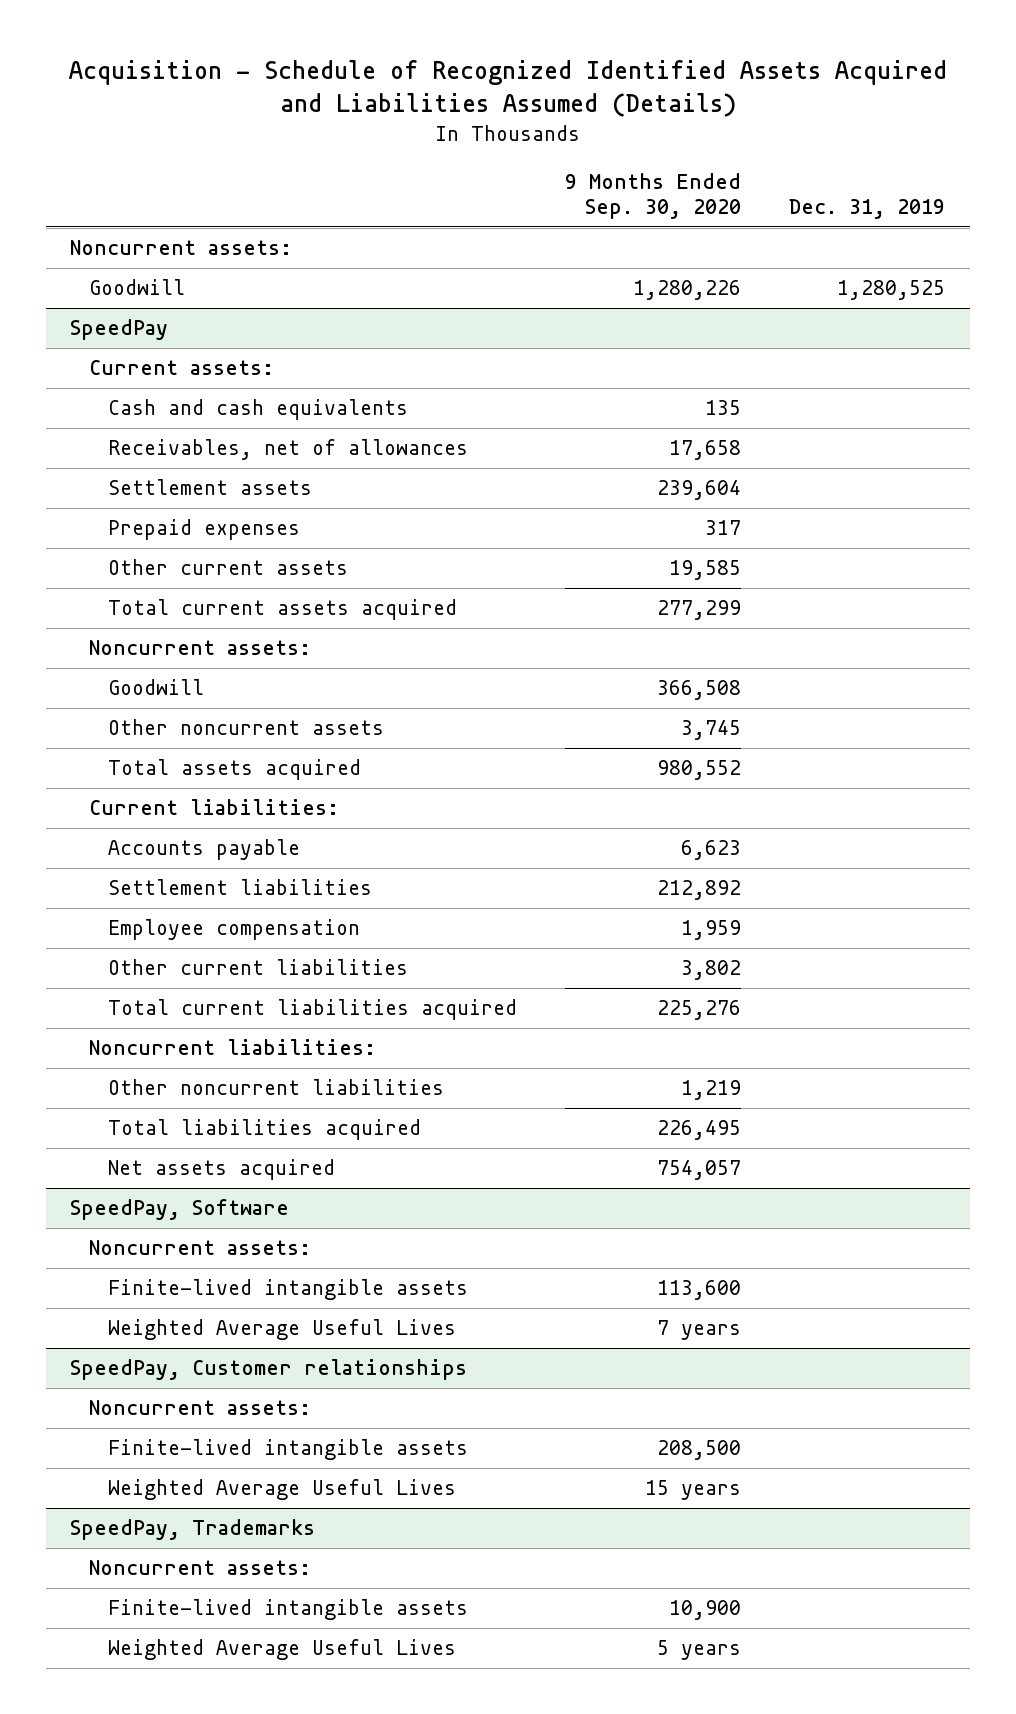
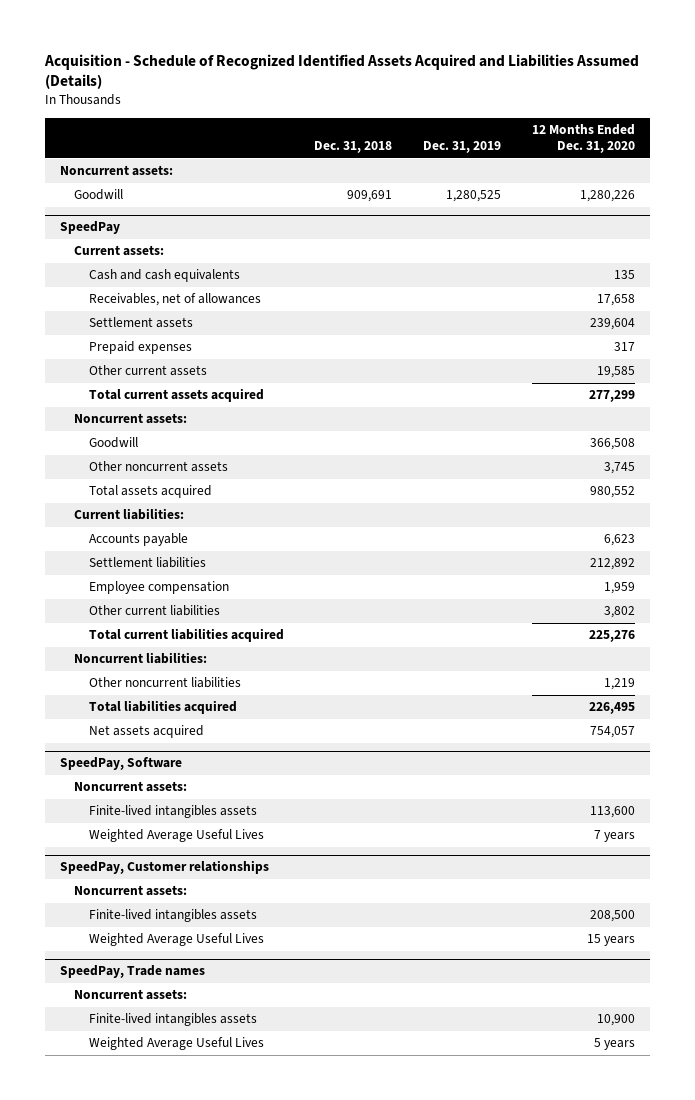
- | 9 Months Ended Sep. 30, 2020 | Dec. 31, 2019
+ | Dec. 31, 2018 | Dec. 31, 2019 | 12 Months Ended Dec. 31, 2020
@ SpeedPay, Software
- Finite-lived intangible assets | 113,600 |
+ Finite-lived intangibles assets | | | 113,600
@ SpeedPay, Customer relationships
- Finite-lived intangible assets | 208,500 |
+ Finite-lived intangibles assets | | | 208,500
- SpeedPay, Trademarks
- Noncurrent assets:
- Finite-lived intangible assets | 10,900 |
- Weighted Average Useful Lives | 5 years |
+ SpeedPay, Trade names
+ Noncurrent assets:
+ Finite-lived intangibles assets | | | 10,900
+ Weighted Average Useful Lives | | | 5 years

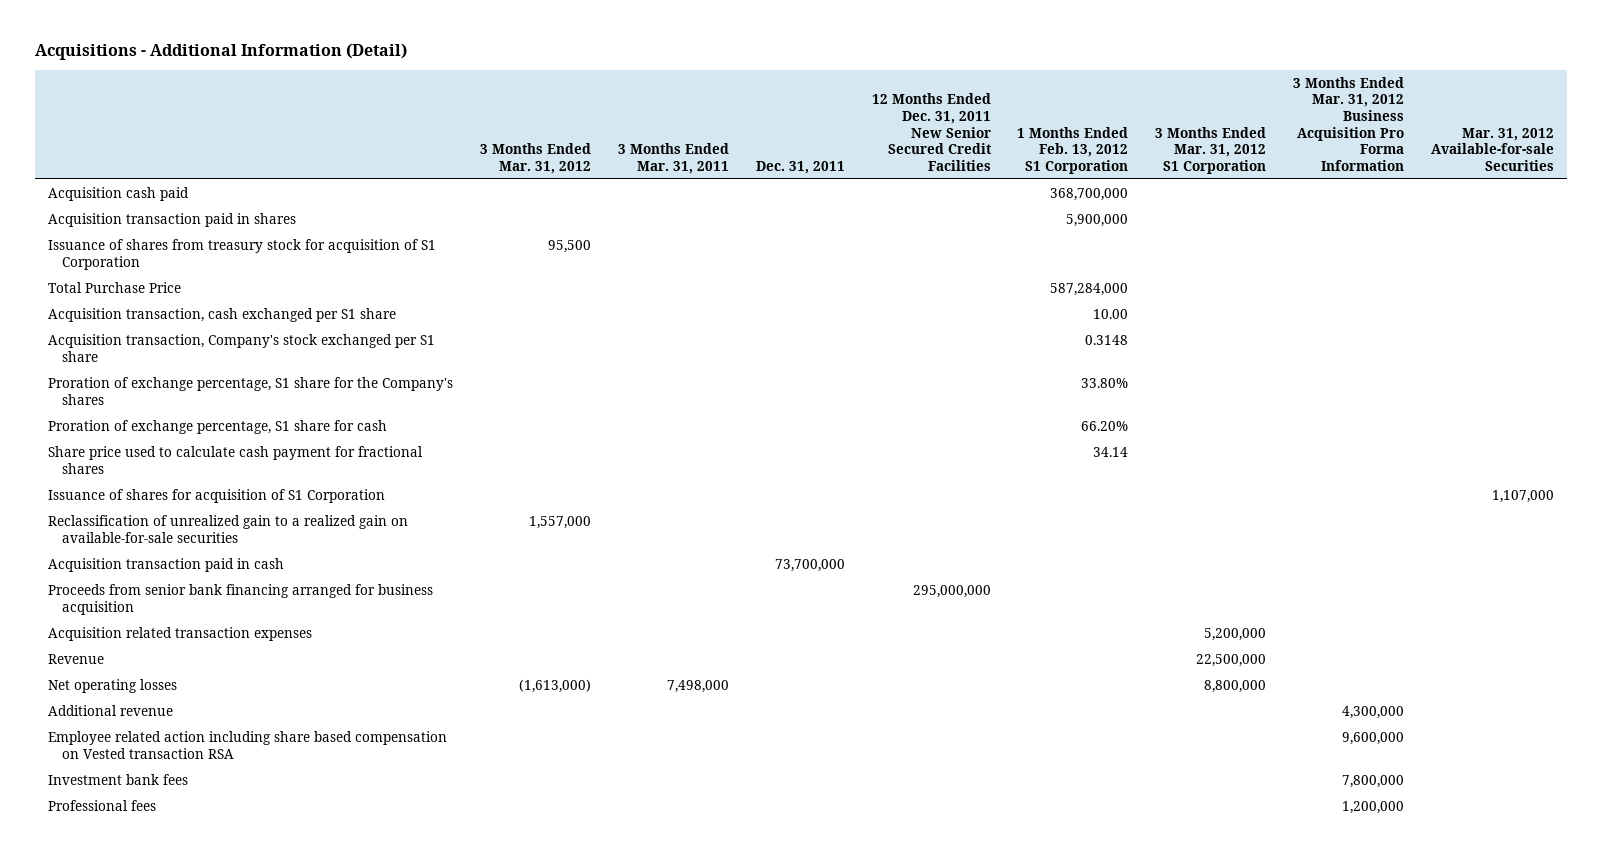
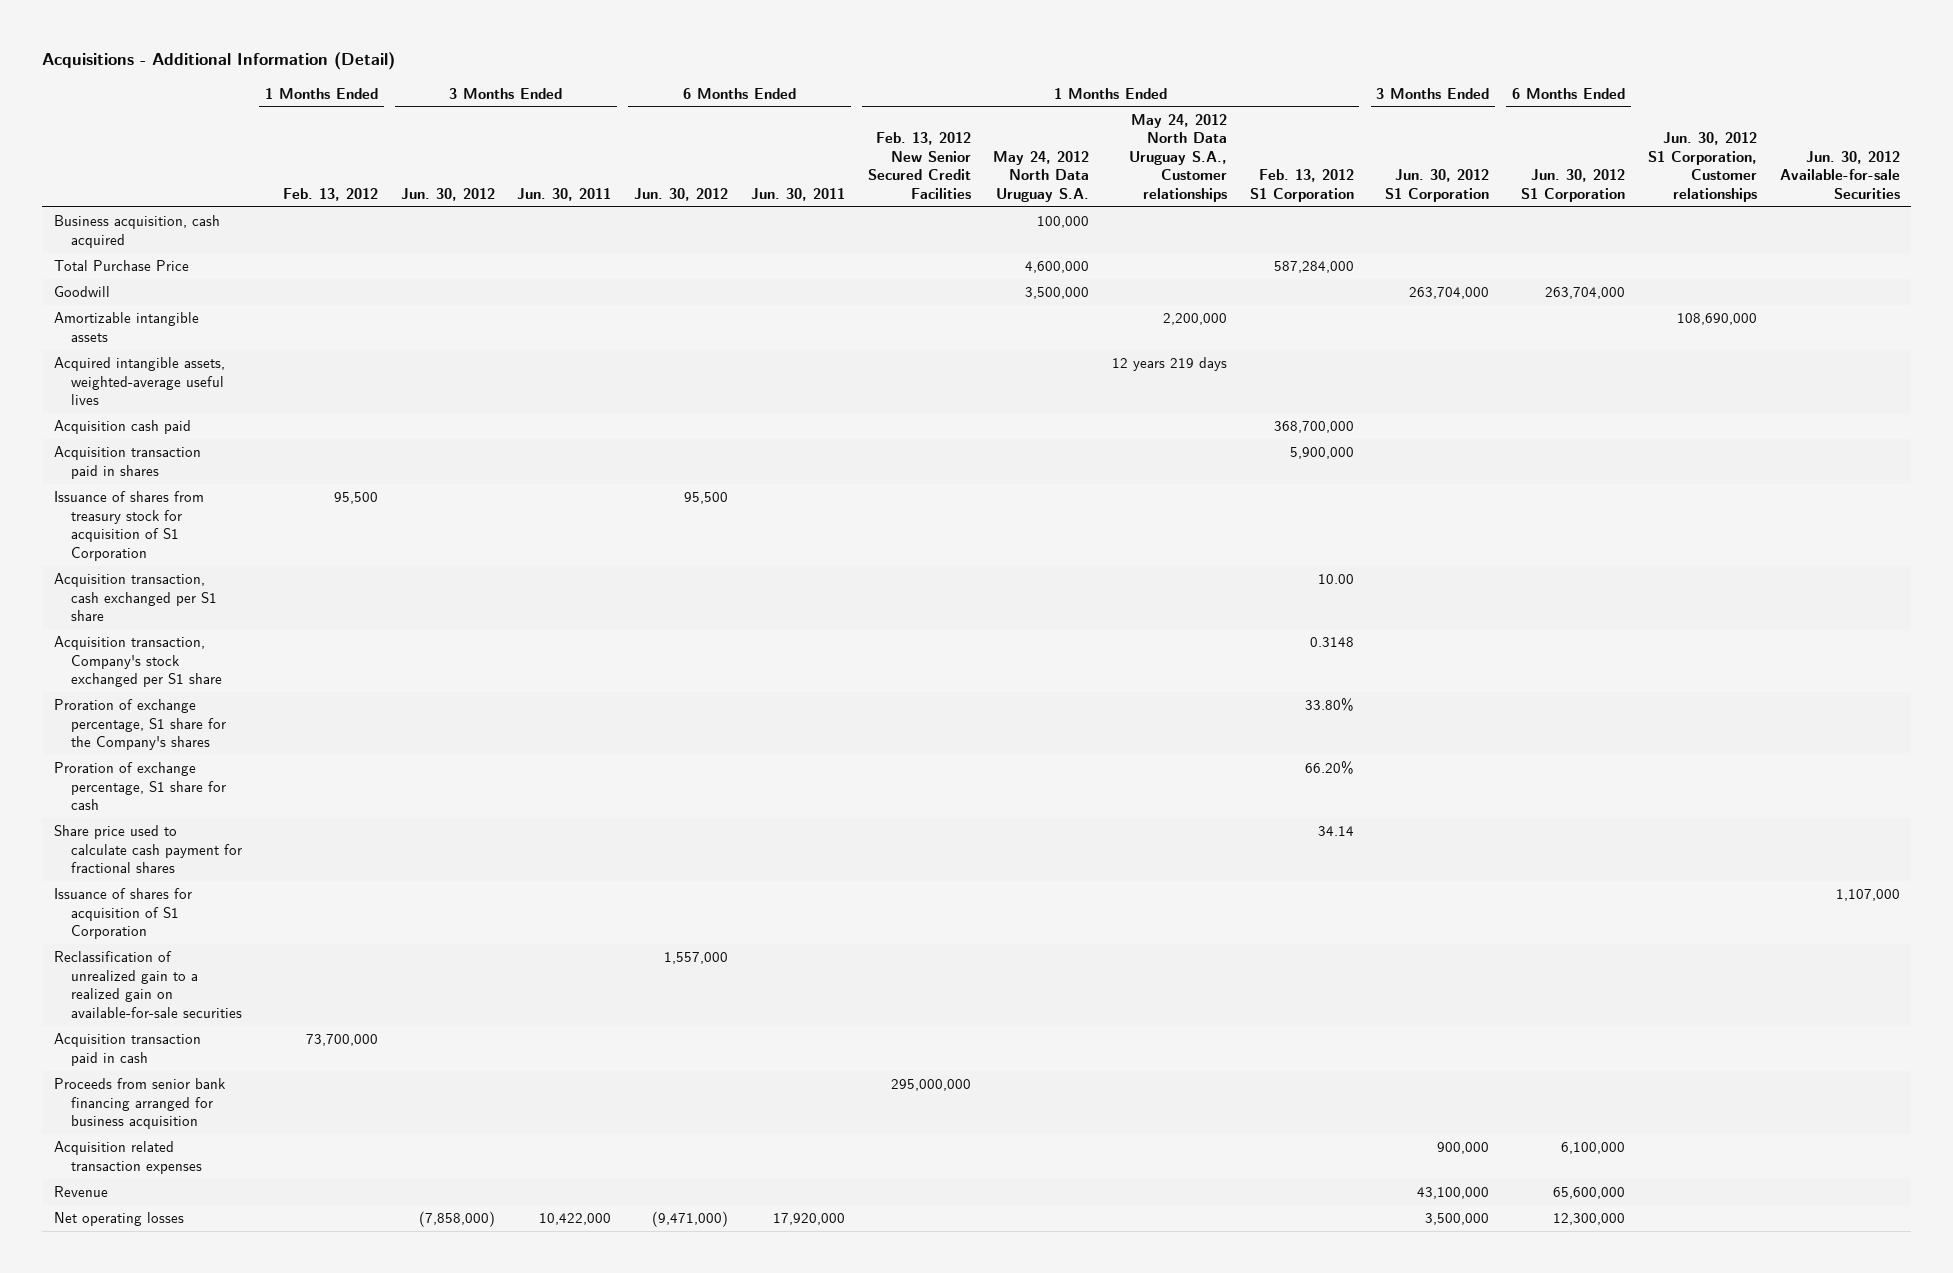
- | 3 Months Ended Mar. 31, 2012 | 3 Months Ended Mar. 31, 2011 | Dec. 31, 2011 | 12 Months Ended Dec. 31, 2011 New Senior Secured Credit Facilities | 1 Months Ended Feb. 13, 2012 S1 Corporation | 3 Months Ended Mar. 31, 2012 S1 Corporation | 3 Months Ended Mar. 31, 2012 Business Acquisition Pro Forma Information | Mar. 31, 2012 Available-for-sale Securities
+ | 1 Months Ended Feb. 13, 2012 | 3 Months Ended Jun. 30, 2012 | 3 Months Ended Jun. 30, 2011 | 6 Months Ended Jun. 30, 2012 | 6 Months Ended Jun. 30, 2011 | 1 Months Ended Feb. 13, 2012 New Senior Secured Credit Facilities | 1 Months Ended May 24, 2012 North Data Uruguay S.A. | 1 Months Ended May 24, 2012 North Data Uruguay S.A., Customer relationships | 1 Months Ended Feb. 13, 2012 S1 Corporation | 3 Months Ended Jun. 30, 2012 S1 Corporation | 6 Months Ended Jun. 30, 2012 S1 Corporation | Jun. 30, 2012 S1 Corporation, Customer relationships | Jun. 30, 2012 Available-for-sale Securities
+ Business acquisition, cash acquired | | | | | | | 100,000 | | | | | |
moved up: Total Purchase Price | | | | | | | 4,600,000 | | 587,284,000 | | | |
+ Goodwill | | | | | | | 3,500,000 | | | 263,704,000 | 263,704,000 | |
+ Amortizable intangible assets | | | | | | | | 2,200,000 | | | | 108,690,000 |
+ Acquired intangible assets, weighted-average useful lives | | | | | | | | 12 years 219 days | | | | |
- Additional revenue | | | | | | | 4,300,000 |
- Employee related action including share based compensation on Vested transaction RSA | | | | | | | 9,600,000 |
- Investment bank fees | | | | | | | 7,800,000 |
- Professional fees | | | | | | | 1,200,000 |

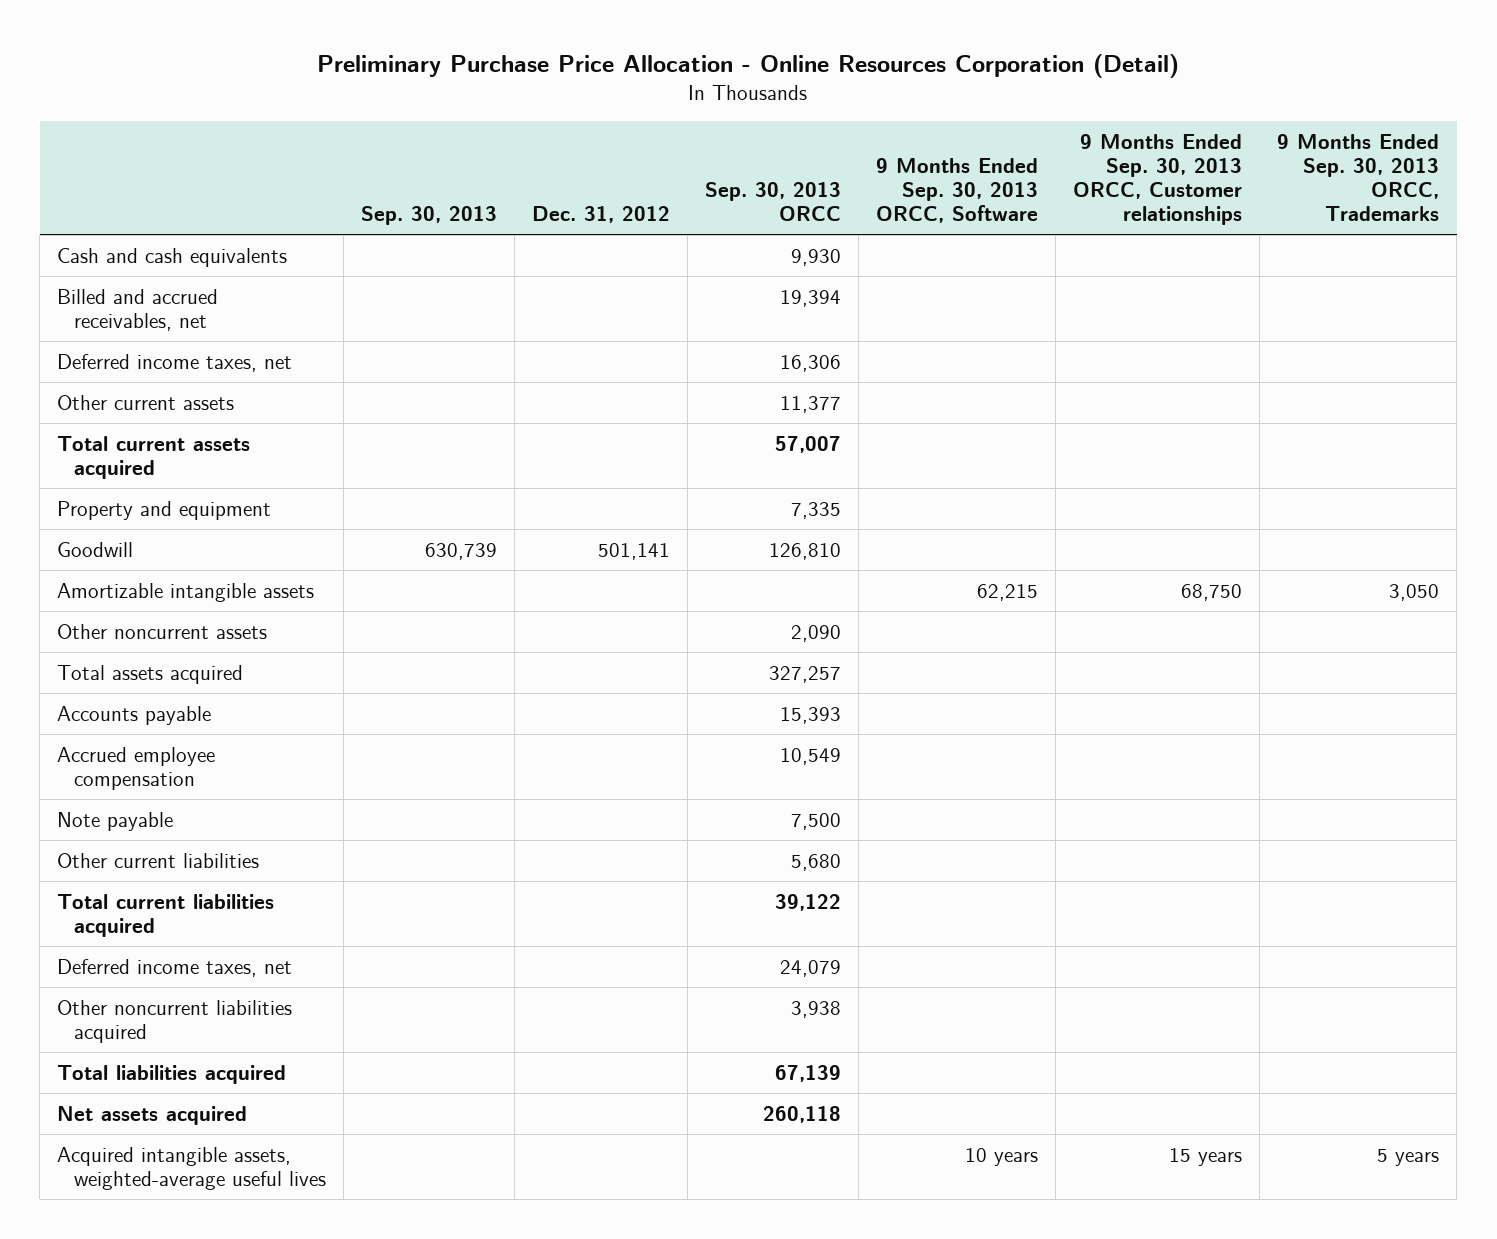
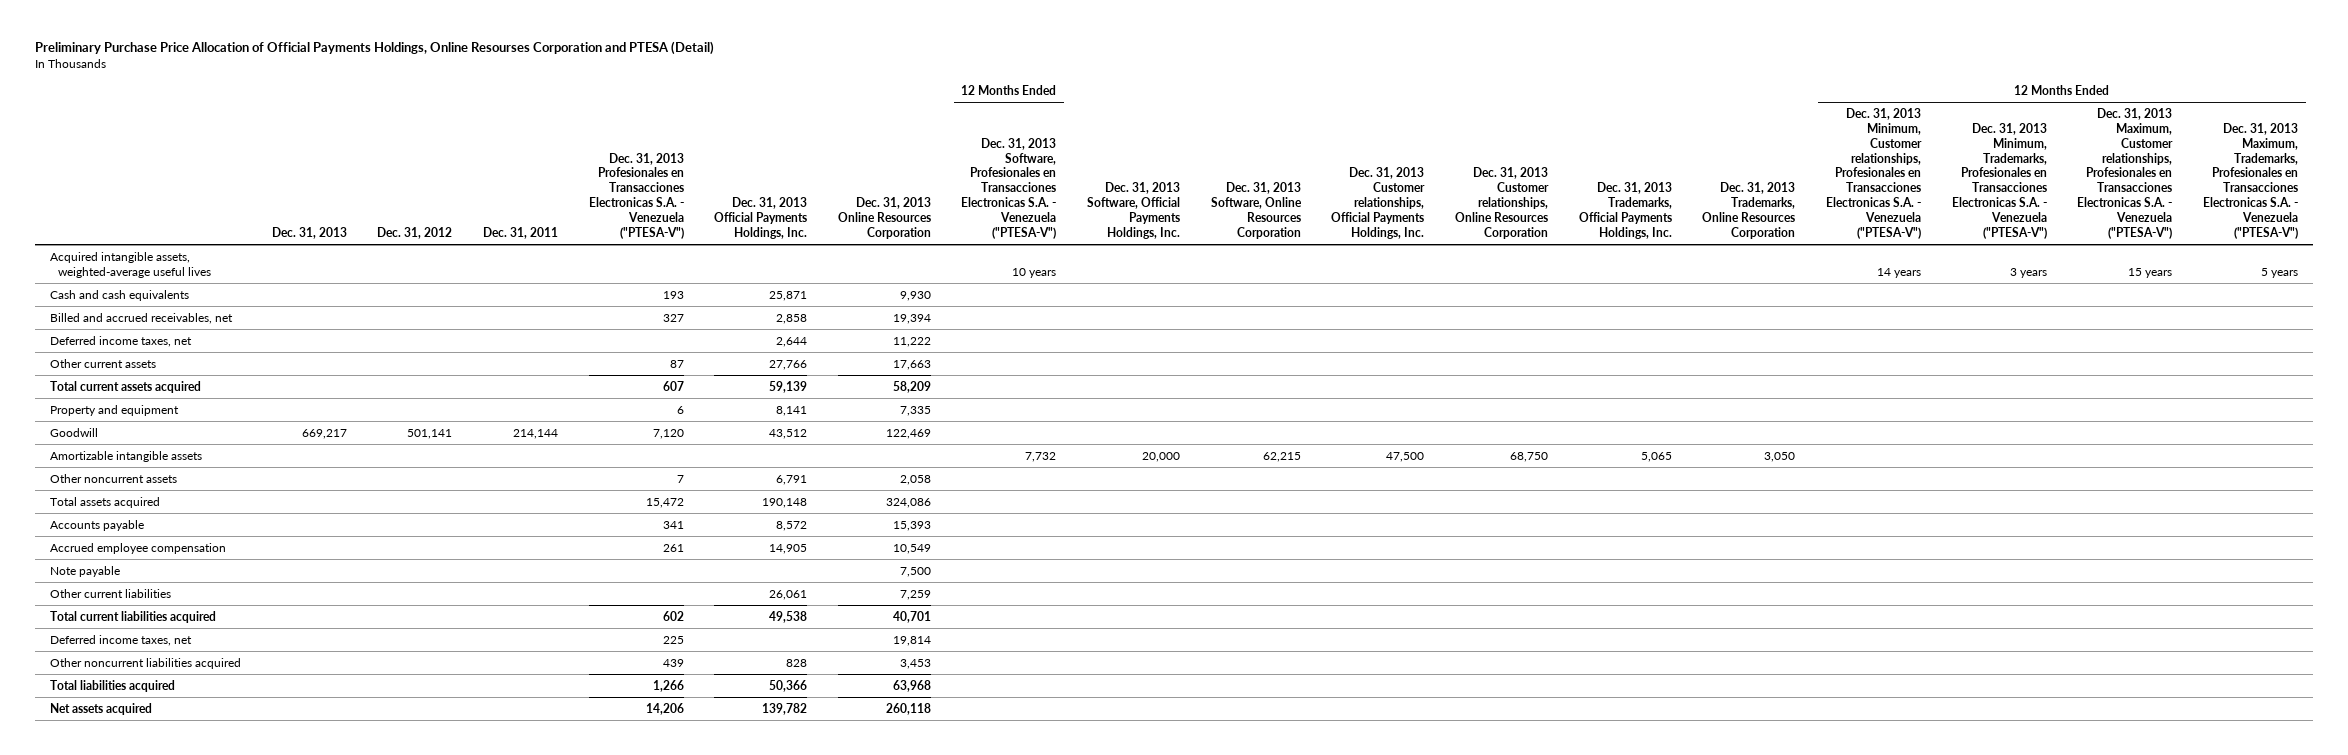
- Preliminary Purchase Price Allocation - Online Resources Corporation (Detail)
+ Preliminary Purchase Price Allocation of Official Payments Holdings, Online Resourses Corporation and PTESA (Detail)
- | Sep. 30, 2013 | Dec. 31, 2012 | Sep. 30, 2013 ORCC | 9 Months Ended Sep. 30, 2013 ORCC, Software | 9 Months Ended Sep. 30, 2013 ORCC, Customer relationships | 9 Months Ended Sep. 30, 2013 ORCC, Trademarks
+ | Dec. 31, 2013 | Dec. 31, 2012 | Dec. 31, 2011 | Dec. 31, 2013 Profesionales en Transacciones Electronicas S.A. - Venezuela ("PTESA-V") | Dec. 31, 2013 Official Payments Holdings, Inc. | Dec. 31, 2013 Online Resources Corporation | 12 Months Ended Dec. 31, 2013 Software, Profesionales en Transacciones Electronicas S.A. - Venezuela ("PTESA-V") | Dec. 31, 2013 Software, Official Payments Holdings, Inc. | Dec. 31, 2013 Software, Online Resources Corporation | Dec. 31, 2013 Customer relationships, Official Payments Holdings, Inc. | Dec. 31, 2013 Customer relationships, Online Resources Corporation | Dec. 31, 2013 Trademarks, Official Payments Holdings, Inc. | Dec. 31, 2013 Trademarks, Online Resources Corporation | 12 Months Ended Dec. 31, 2013 Minimum, Customer relationships, Profesionales en Transacciones Electronicas S.A. - Venezuela ("PTESA-V") | 12 Months Ended Dec. 31, 2013 Minimum, Trademarks, Profesionales en Transacciones Electronicas S.A. - Venezuela ("PTESA-V") | 12 Months Ended Dec. 31, 2013 Maximum, Customer relationships, Profesionales en Transacciones Electronicas S.A. - Venezuela ("PTESA-V") | 12 Months Ended Dec. 31, 2013 Maximum, Trademarks, Profesionales en Transacciones Electronicas S.A. - Venezuela ("PTESA-V")
moved up: Acquired intangible assets, weighted-average useful lives | | | | | | | 10 years | | | | | | | 14 years | 3 years | 15 years | 5 years

